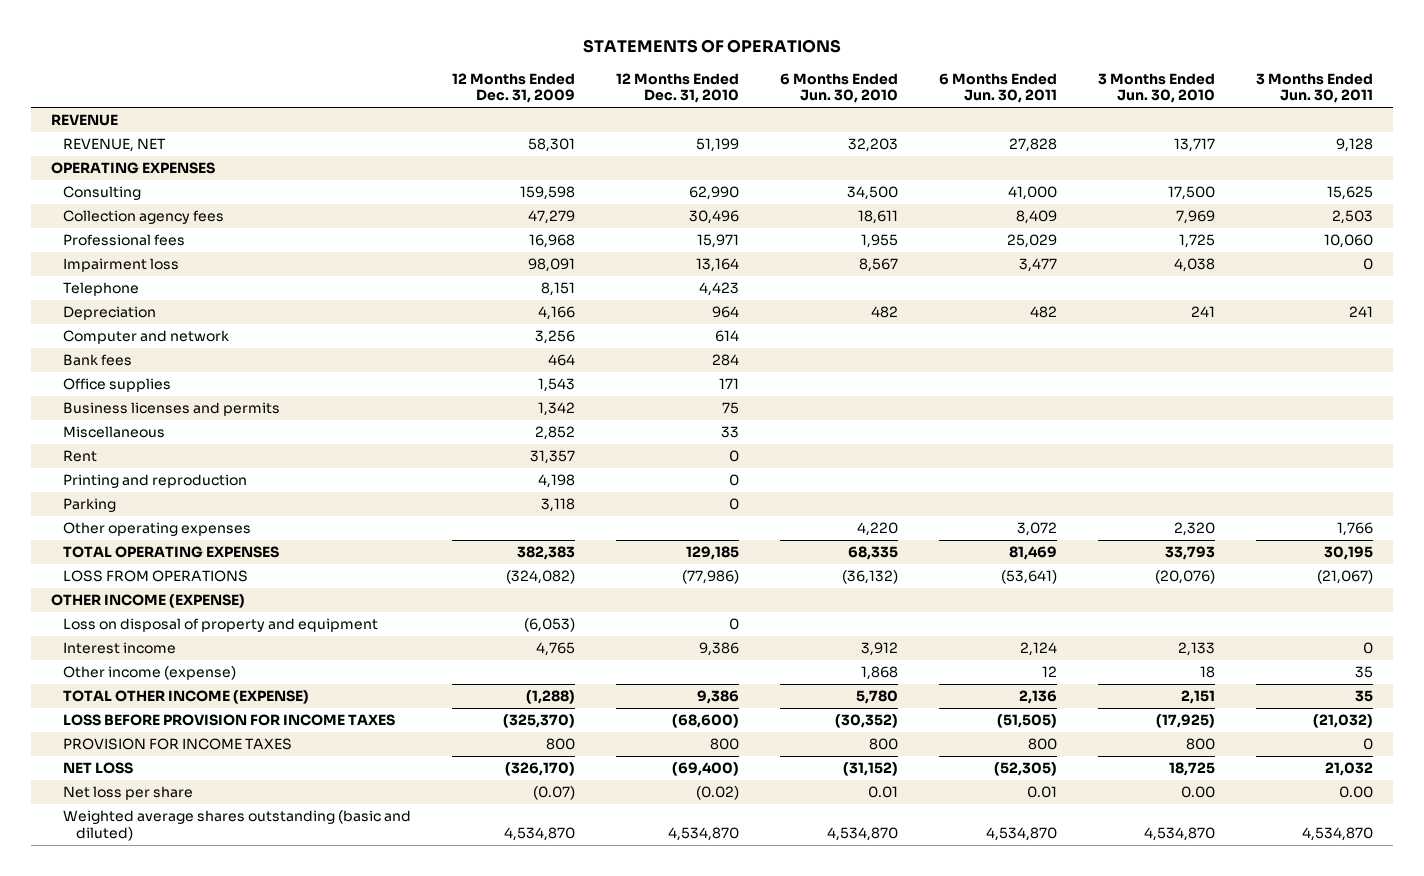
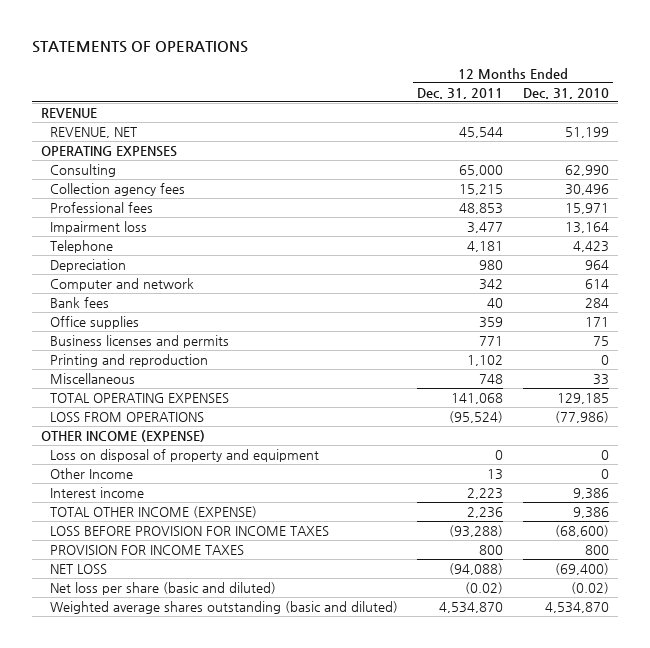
- | 12 Months Ended Dec. 31, 2009 | 12 Months Ended Dec. 31, 2010 | 6 Months Ended Jun. 30, 2010 | 6 Months Ended Jun. 30, 2011 | 3 Months Ended Jun. 30, 2010 | 3 Months Ended Jun. 30, 2011
+ | 12 Months Ended Dec. 31, 2011 | 12 Months Ended Dec. 31, 2010
- Rent | 31,357 | 0 | | | |
- Parking | 3,118 | 0 | | | |
- Other operating expenses | | | 4,220 | 3,072 | 2,320 | 1,766
moved down: Miscellaneous | 748 | 33
+ Other Income | 13 | 0
- Other income (expense) | | | 1,868 | 12 | 18 | 35
- Net loss per share | (0.07) | (0.02) | 0.01 | 0.01 | 0.00 | 0.00
+ Net loss per share (basic and diluted) | (0.02) | (0.02)

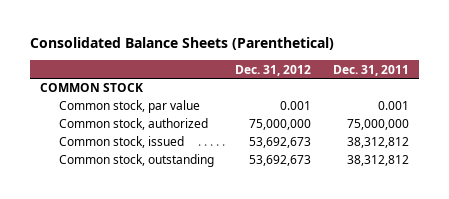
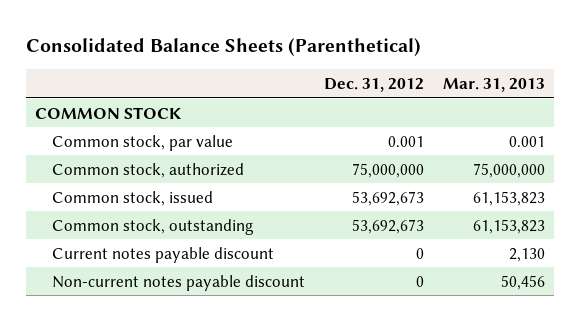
- | Dec. 31, 2012 | Dec. 31, 2011
+ | Dec. 31, 2012 | Mar. 31, 2013
+ Current notes payable discount | 0 | 2,130
+ Non-current notes payable discount | 0 | 50,456

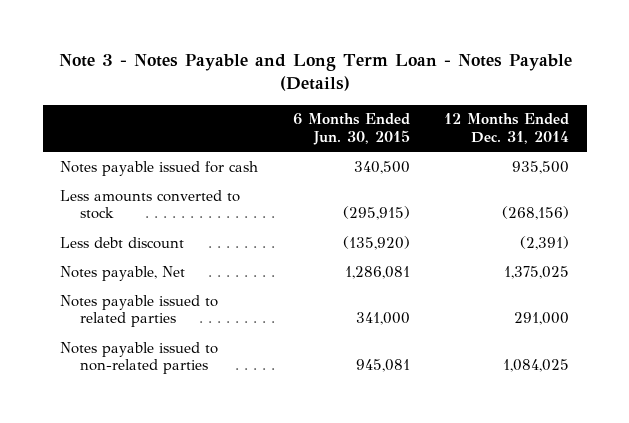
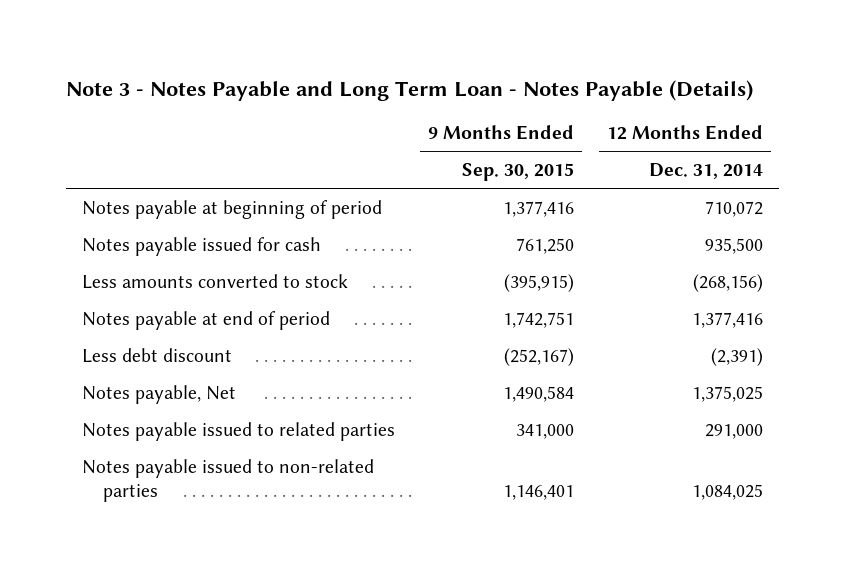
- | 6 Months Ended Jun. 30, 2015 | 12 Months Ended Dec. 31, 2014
+ | 9 Months Ended Sep. 30, 2015 | 12 Months Ended Dec. 31, 2014
+ Notes payable at beginning of period | 1,377,416 | 710,072
+ Notes payable at end of period | 1,742,751 | 1,377,416

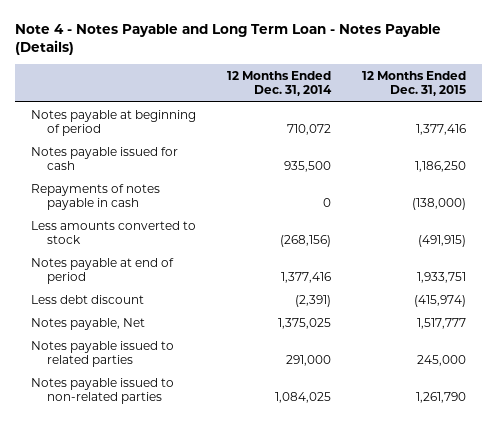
- Note 3 - Notes Payable and Long Term Loan - Notes Payable (Details)
+ Note 4 - Notes Payable and Long Term Loan - Notes Payable (Details)
- | 9 Months Ended Sep. 30, 2015 | 12 Months Ended Dec. 31, 2014
+ | 12 Months Ended Dec. 31, 2014 | 12 Months Ended Dec. 31, 2015
+ Repayments of notes payable in cash | 0 | (138,000)

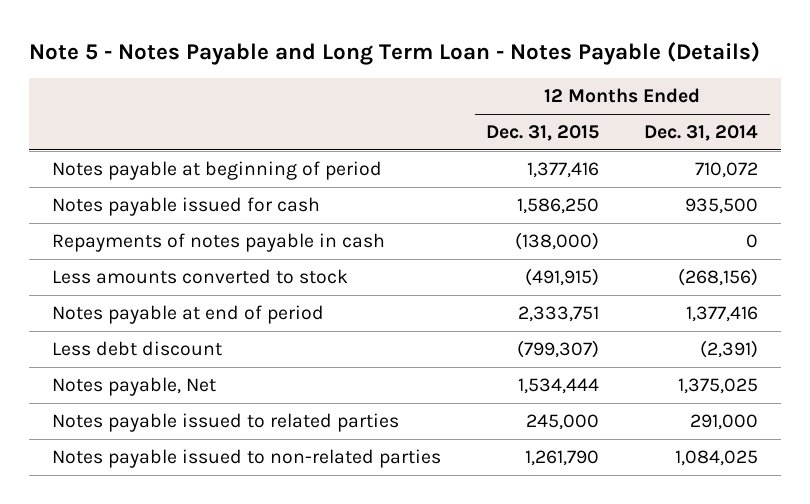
- Note 4 - Notes Payable and Long Term Loan - Notes Payable (Details)
+ Note 5 - Notes Payable and Long Term Loan - Notes Payable (Details)
- | 12 Months Ended Dec. 31, 2014 | 12 Months Ended Dec. 31, 2015
+ | 12 Months Ended Dec. 31, 2015 | 12 Months Ended Dec. 31, 2014
- Notes payable issued for cash | 935,500 | 1,186,250
+ Notes payable issued for cash | 1,586,250 | 935,500
- Notes payable at end of period | 1,377,416 | 1,933,751
- Less debt discount | (2,391) | (415,974)
- Notes payable, Net | 1,375,025 | 1,517,777
+ Notes payable at end of period | 2,333,751 | 1,377,416
+ Less debt discount | (799,307) | (2,391)
+ Notes payable, Net | 1,534,444 | 1,375,025

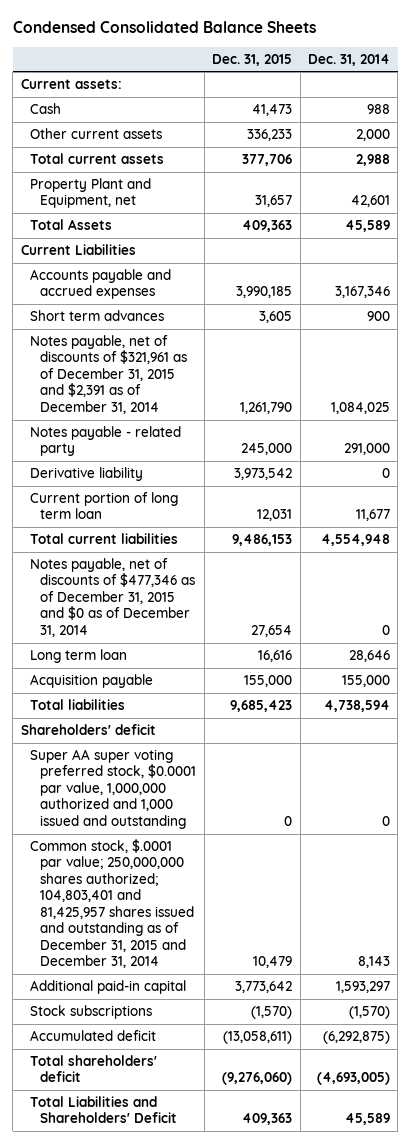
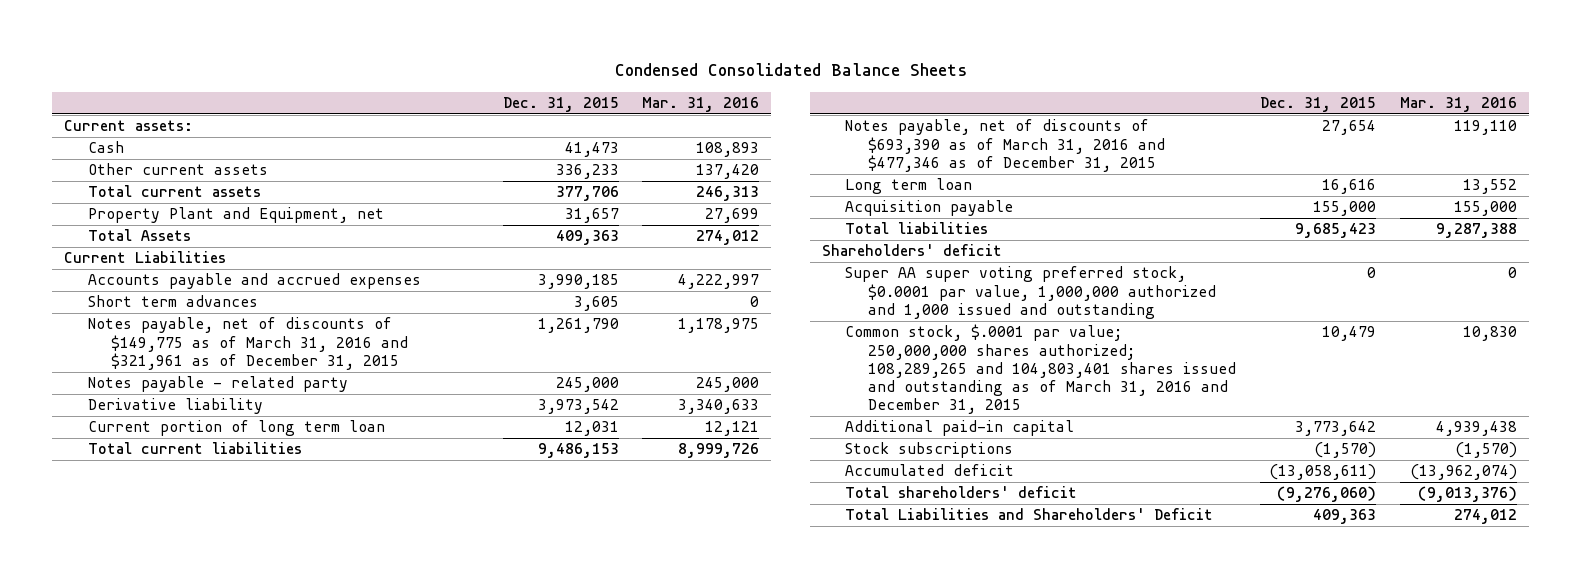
- | Dec. 31, 2015 | Dec. 31, 2014
+ | Dec. 31, 2015 | Mar. 31, 2016
- Notes payable, net of discounts of $321,961 as of December 31, 2015 and $2,391 as of December 31, 2014 | 1,261,790 | 1,084,025
+ Notes payable, net of discounts of $149,775 as of March 31, 2016 and $321,961 as of December 31, 2015 | 1,261,790 | 1,178,975
- Notes payable, net of discounts of $477,346 as of December 31, 2015 and $0 as of December 31, 2014 | 27,654 | 0
+ Notes payable, net of discounts of $693,390 as of March 31, 2016 and $477,346 as of December 31, 2015 | 27,654 | 119,110
- Common stock, $.0001 par value; 250,000,000 shares authorized; 104,803,401 and 81,425,957 shares issued and outstanding as of December 31, 2015 and December 31, 2014 | 10,479 | 8,143
+ Common stock, $.0001 par value; 250,000,000 shares authorized; 108,289,265 and 104,803,401 shares issued and outstanding as of March 31, 2016 and December 31, 2015 | 10,479 | 10,830

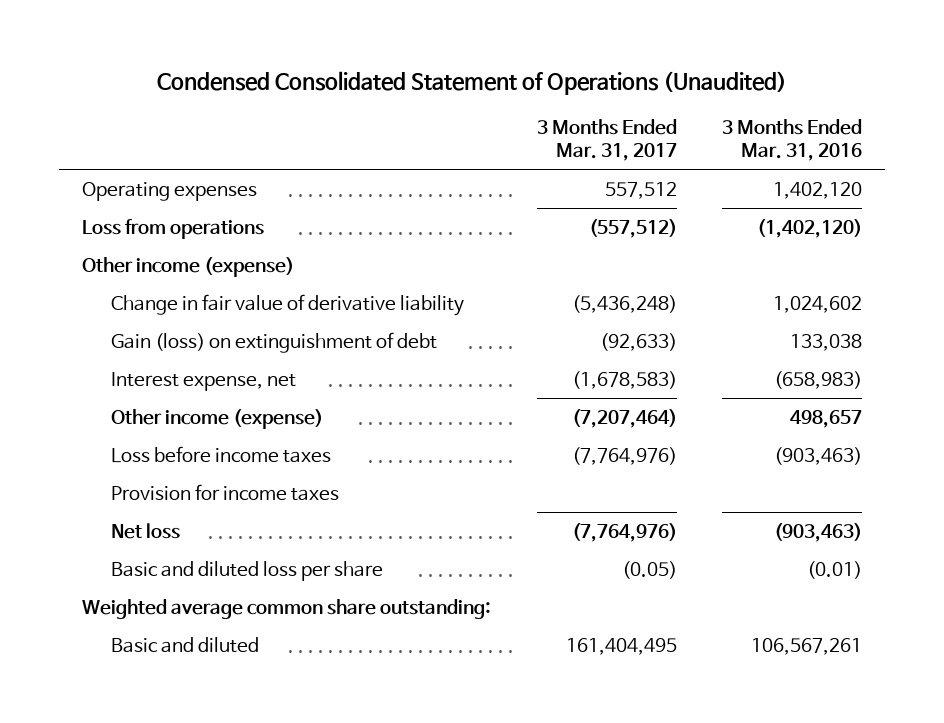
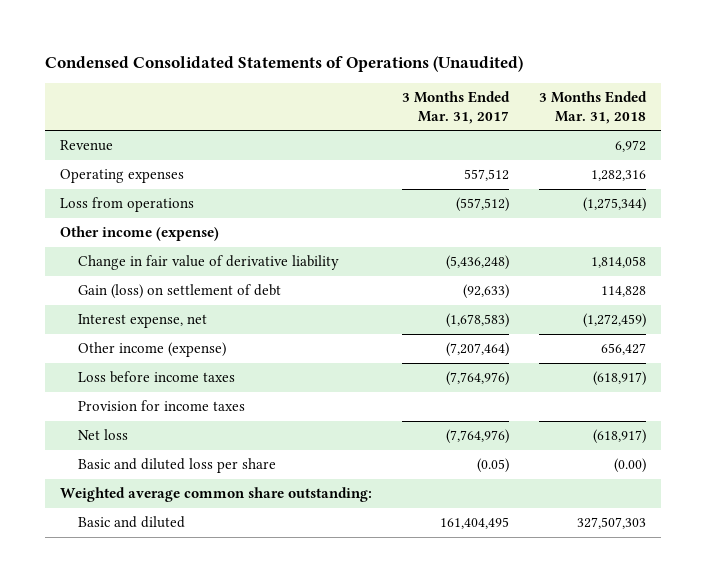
- Condensed Consolidated Statement of Operations (Unaudited)
+ Condensed Consolidated Statements of Operations (Unaudited)
- | 3 Months Ended Mar. 31, 2017 | 3 Months Ended Mar. 31, 2016
+ | 3 Months Ended Mar. 31, 2017 | 3 Months Ended Mar. 31, 2018
+ Revenue | | 6,972
- Gain (loss) on extinguishment of debt | (92,633) | 133,038
+ Gain (loss) on settlement of debt | (92,633) | 114,828

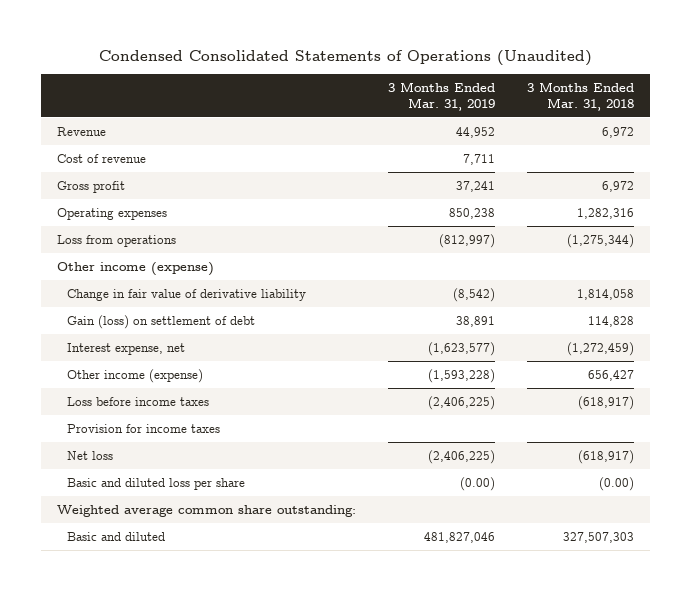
- | 3 Months Ended Mar. 31, 2017 | 3 Months Ended Mar. 31, 2018
+ | 3 Months Ended Mar. 31, 2019 | 3 Months Ended Mar. 31, 2018
+ Cost of revenue | 7,711 |
+ Gross profit | 37,241 | 6,972

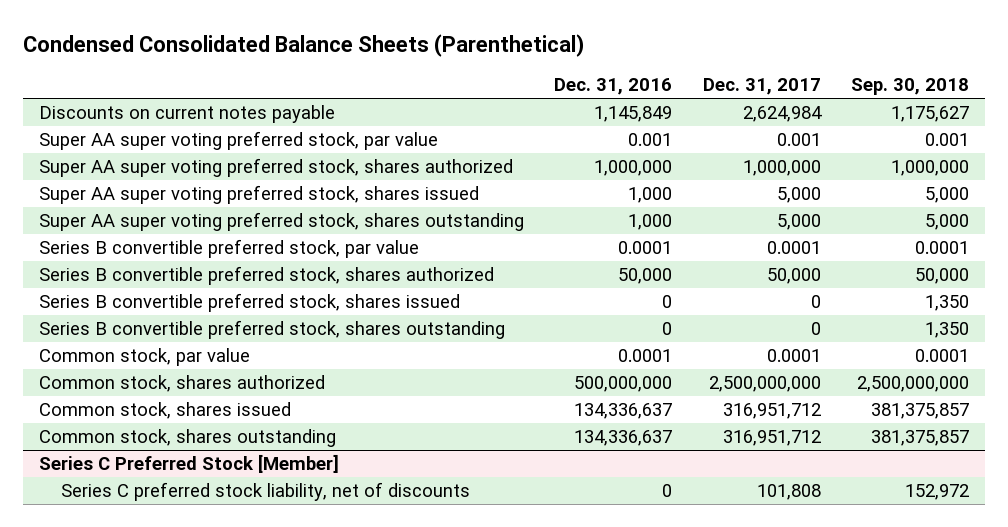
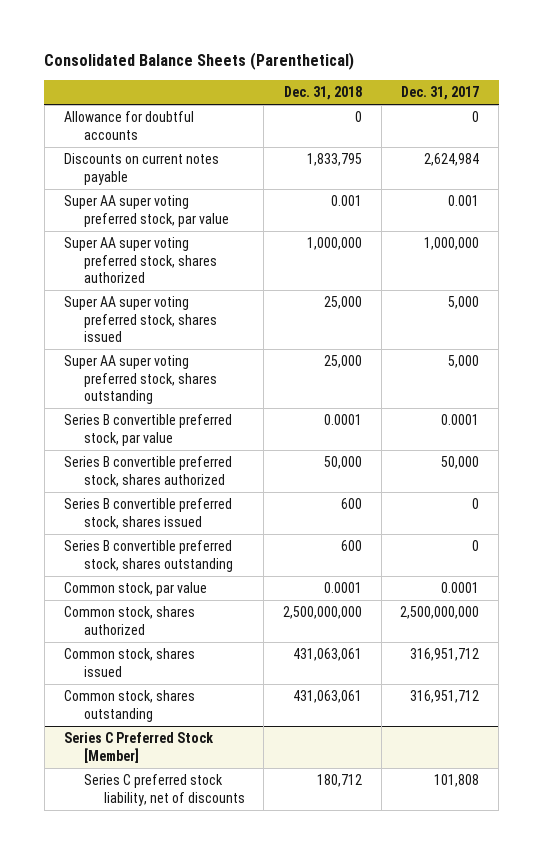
- Condensed Consolidated Balance Sheets (Parenthetical)
+ Consolidated Balance Sheets (Parenthetical)
- | Dec. 31, 2016 | Dec. 31, 2017 | Sep. 30, 2018
+ | Dec. 31, 2018 | Dec. 31, 2017
+ Allowance for doubtful accounts | 0 | 0

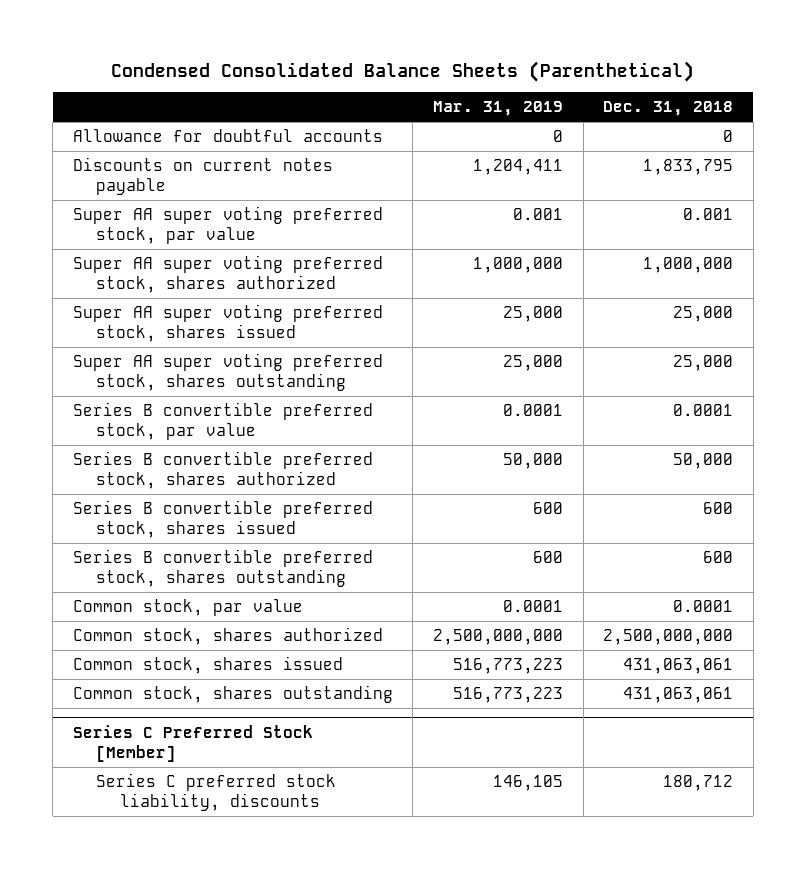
- Consolidated Balance Sheets (Parenthetical)
+ Condensed Consolidated Balance Sheets (Parenthetical)
- | Dec. 31, 2018 | Dec. 31, 2017
+ | Mar. 31, 2019 | Dec. 31, 2018
@ Series C Preferred Stock [Member]
- Series C preferred stock liability, net of discounts | 180,712 | 101,808
+ Series C preferred stock liability, discounts | 146,105 | 180,712

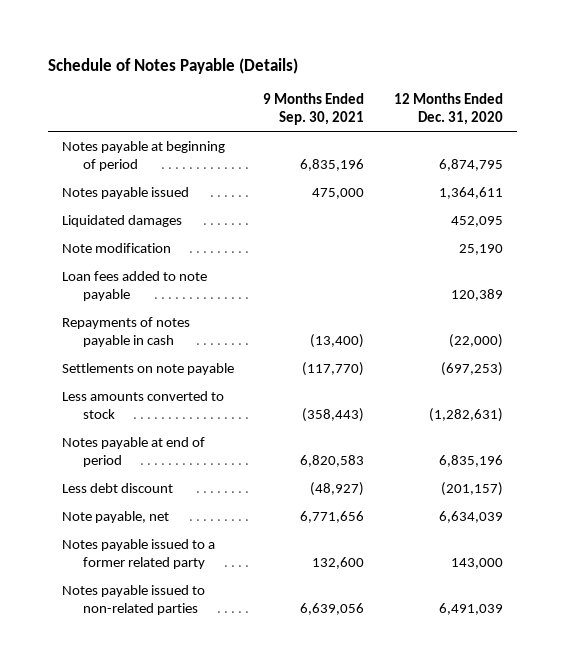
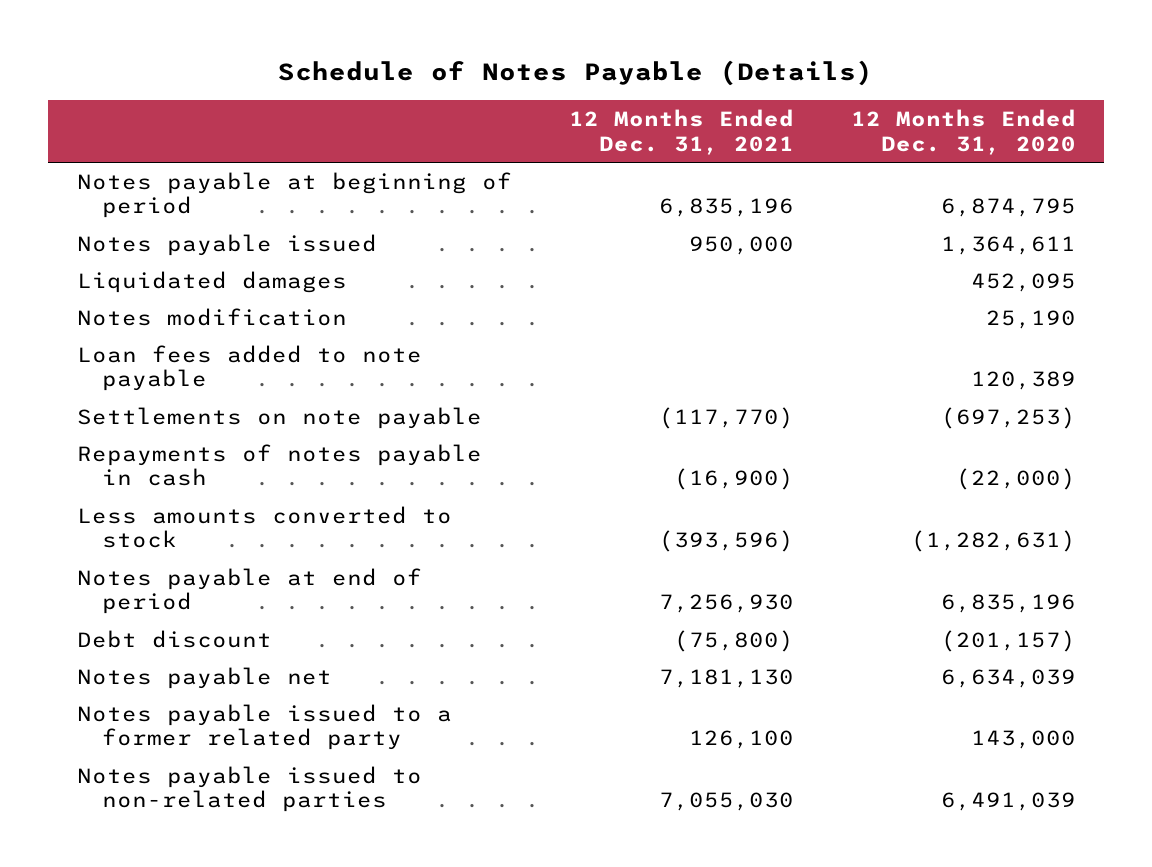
- | 9 Months Ended Sep. 30, 2021 | 12 Months Ended Dec. 31, 2020
+ | 12 Months Ended Dec. 31, 2021 | 12 Months Ended Dec. 31, 2020
- Note modification | | 25,190
+ Notes modification | | 25,190
moved down: Repayments of notes payable in cash | (16,900) | (22,000)
- Less debt discount | (48,927) | (201,157)
- Note payable, net | 6,771,656 | 6,634,039
+ Debt discount | (75,800) | (201,157)
+ Notes payable net | 7,181,130 | 6,634,039

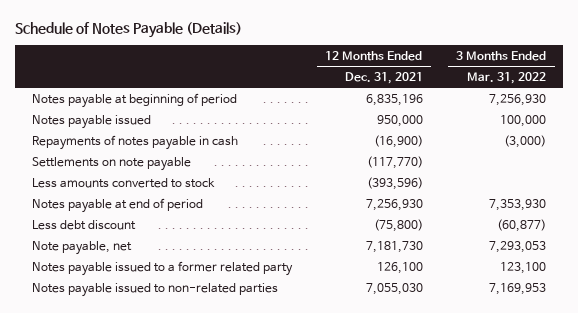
- | 12 Months Ended Dec. 31, 2021 | 12 Months Ended Dec. 31, 2020
+ | 12 Months Ended Dec. 31, 2021 | 3 Months Ended Mar. 31, 2022
- Liquidated damages | | 452,095
- Notes modification | | 25,190
- Loan fees added to note payable | | 120,389
moved down: Settlements on note payable | (117,770) |
- Debt discount | (75,800) | (201,157)
- Notes payable net | 7,181,130 | 6,634,039
+ Less debt discount | (75,800) | (60,877)
+ Note payable, net | 7,181,730 | 7,293,053

